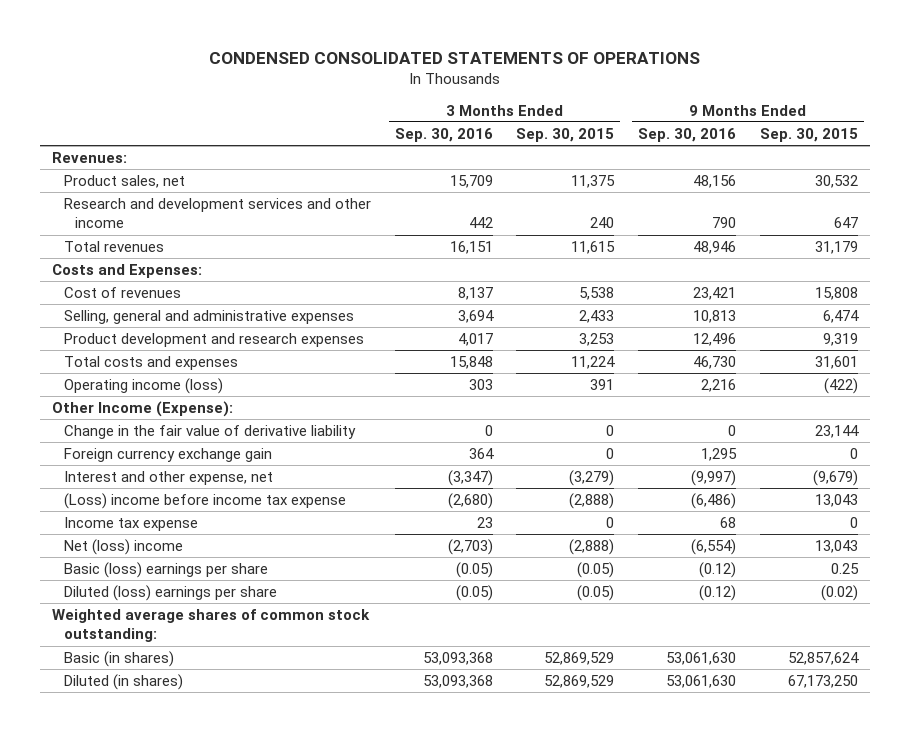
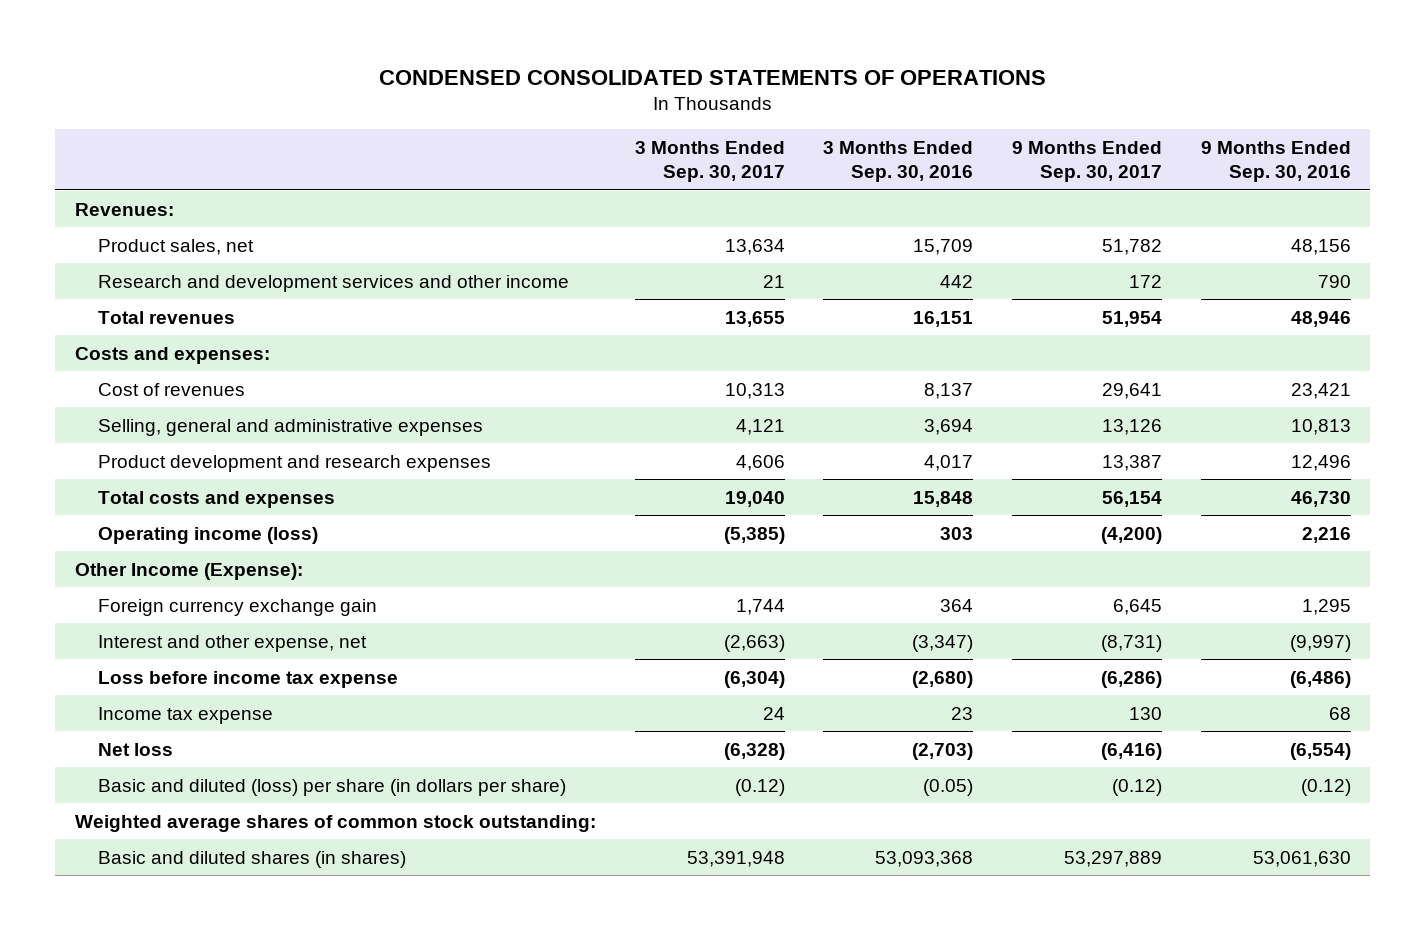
- | 3 Months Ended Sep. 30, 2016 | 3 Months Ended Sep. 30, 2015 | 9 Months Ended Sep. 30, 2016 | 9 Months Ended Sep. 30, 2015
+ | 3 Months Ended Sep. 30, 2017 | 3 Months Ended Sep. 30, 2016 | 9 Months Ended Sep. 30, 2017 | 9 Months Ended Sep. 30, 2016
- Costs and Expenses:
+ Costs and expenses:
- Change in the fair value of derivative liability | 0 | 0 | 0 | 23,144
- (Loss) income before income tax expense | (2,680) | (2,888) | (6,486) | 13,043
+ Loss before income tax expense | (6,304) | (2,680) | (6,286) | (6,486)
- Net (loss) income | (2,703) | (2,888) | (6,554) | 13,043
- Basic (loss) earnings per share | (0.05) | (0.05) | (0.12) | 0.25
- Diluted (loss) earnings per share | (0.05) | (0.05) | (0.12) | (0.02)
+ Net loss | (6,328) | (2,703) | (6,416) | (6,554)
+ Basic and diluted (loss) per share (in dollars per share) | (0.12) | (0.05) | (0.12) | (0.12)
- Basic (in shares) | 53,093,368 | 52,869,529 | 53,061,630 | 52,857,624
- Diluted (in shares) | 53,093,368 | 52,869,529 | 53,061,630 | 67,173,250
+ Basic and diluted shares (in shares) | 53,391,948 | 53,093,368 | 53,297,889 | 53,061,630

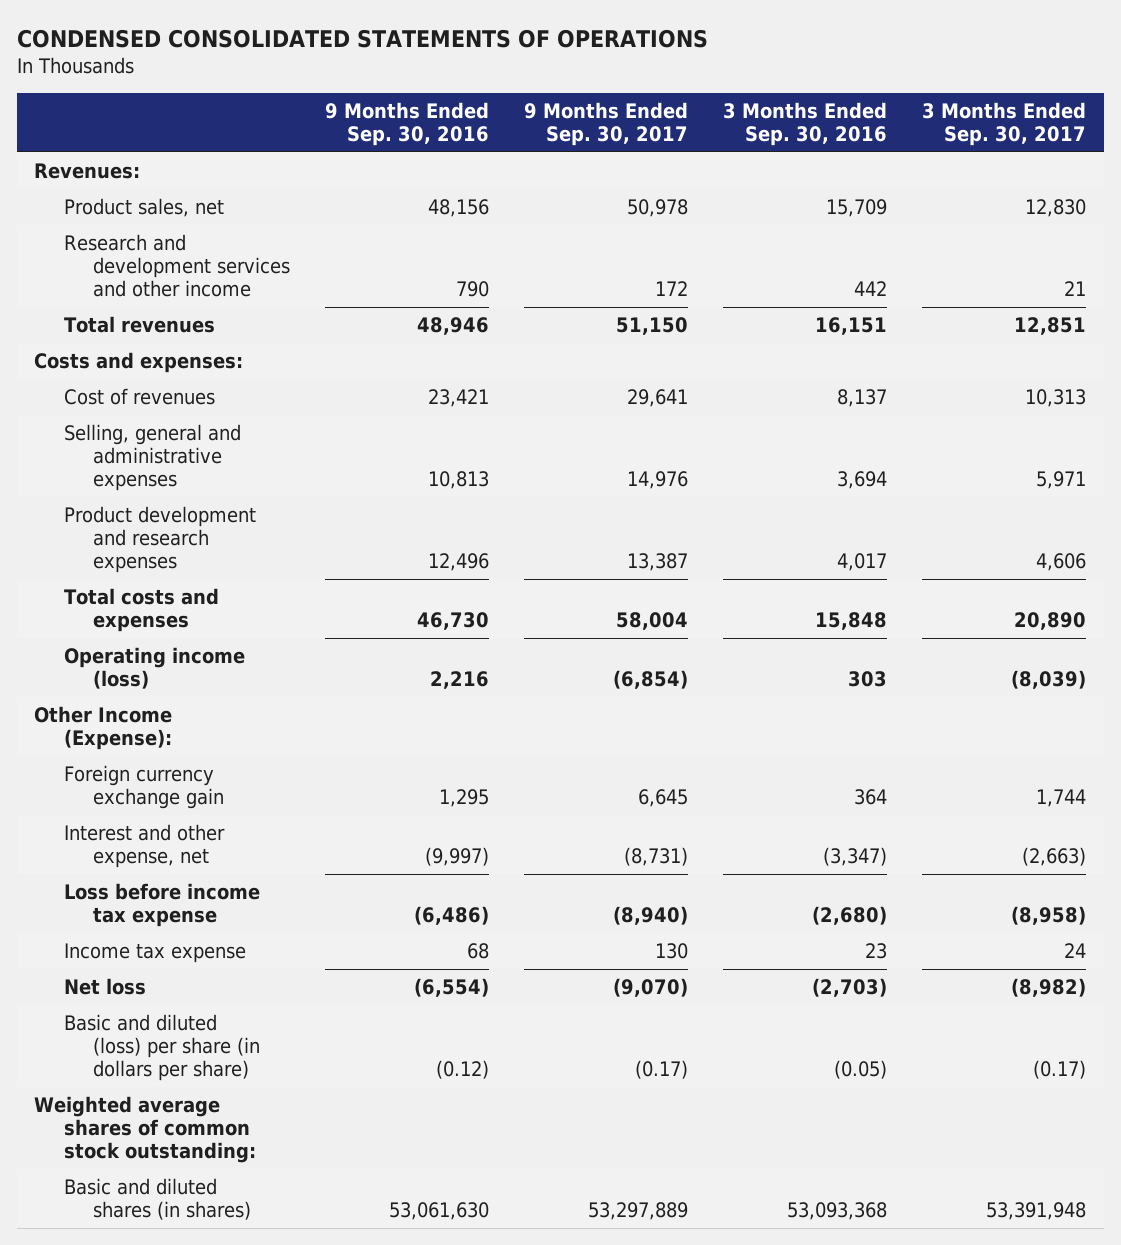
- | 3 Months Ended Sep. 30, 2017 | 3 Months Ended Sep. 30, 2016 | 9 Months Ended Sep. 30, 2017 | 9 Months Ended Sep. 30, 2016
+ | 9 Months Ended Sep. 30, 2016 | 9 Months Ended Sep. 30, 2017 | 3 Months Ended Sep. 30, 2016 | 3 Months Ended Sep. 30, 2017
- Product sales, net | 13,634 | 15,709 | 51,782 | 48,156
+ Product sales, net | 48,156 | 50,978 | 15,709 | 12,830
- Total revenues | 13,655 | 16,151 | 51,954 | 48,946
+ Total revenues | 48,946 | 51,150 | 16,151 | 12,851
- Selling, general and administrative expenses | 4,121 | 3,694 | 13,126 | 10,813
+ Selling, general and administrative expenses | 10,813 | 14,976 | 3,694 | 5,971
- Total costs and expenses | 19,040 | 15,848 | 56,154 | 46,730
- Operating income (loss) | (5,385) | 303 | (4,200) | 2,216
+ Total costs and expenses | 46,730 | 58,004 | 15,848 | 20,890
+ Operating income (loss) | 2,216 | (6,854) | 303 | (8,039)
- Loss before income tax expense | (6,304) | (2,680) | (6,286) | (6,486)
+ Loss before income tax expense | (6,486) | (8,940) | (2,680) | (8,958)
- Net loss | (6,328) | (2,703) | (6,416) | (6,554)
- Basic and diluted (loss) per share (in dollars per share) | (0.12) | (0.05) | (0.12) | (0.12)
+ Net loss | (6,554) | (9,070) | (2,703) | (8,982)
+ Basic and diluted (loss) per share (in dollars per share) | (0.12) | (0.17) | (0.05) | (0.17)

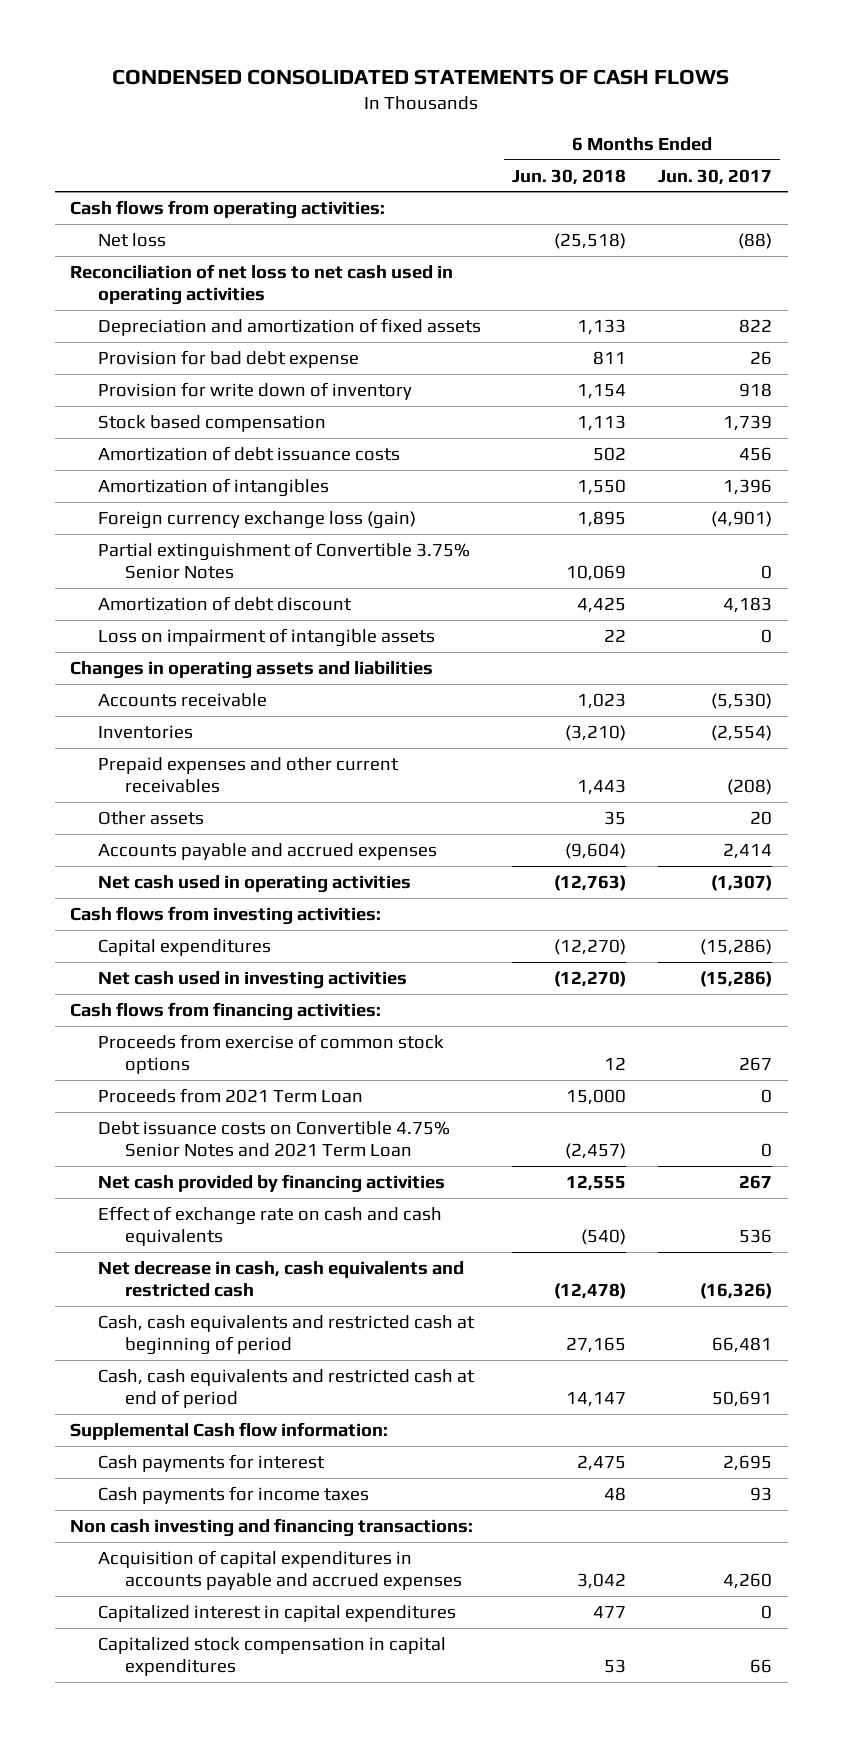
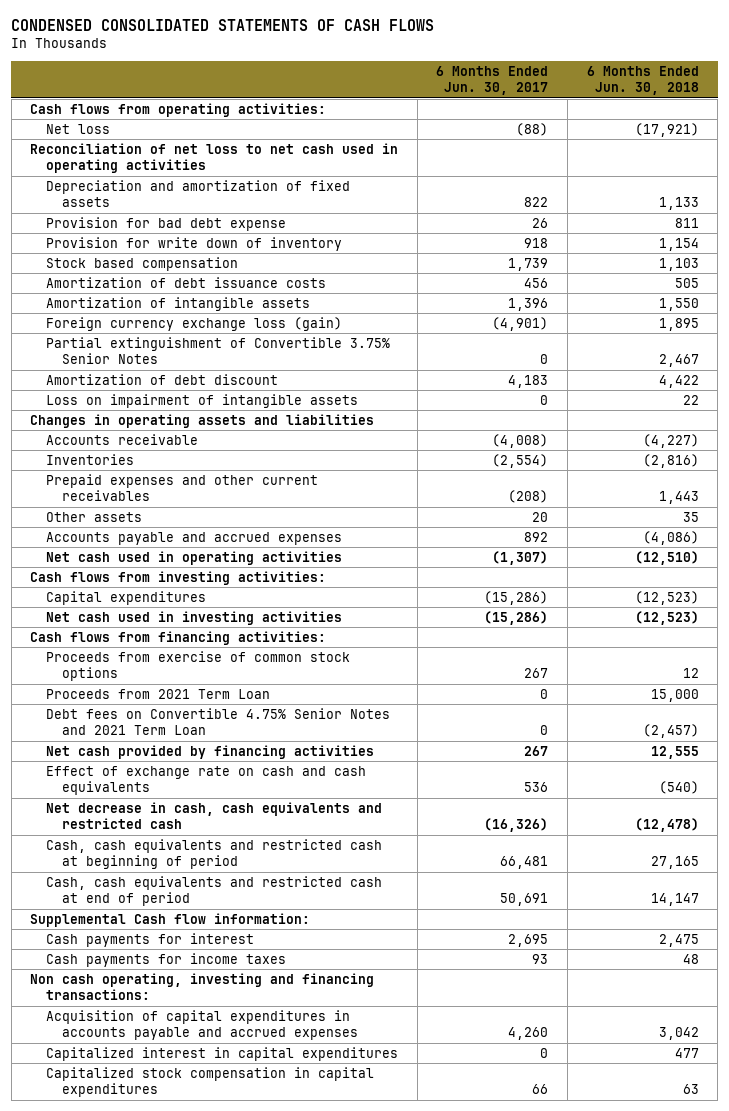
- | 6 Months Ended Jun. 30, 2018 | 6 Months Ended Jun. 30, 2017
+ | 6 Months Ended Jun. 30, 2017 | 6 Months Ended Jun. 30, 2018
- Net loss | (25,518) | (88)
+ Net loss | (88) | (17,921)
- Stock based compensation | 1,113 | 1,739
- Amortization of debt issuance costs | 502 | 456
- Amortization of intangibles | 1,550 | 1,396
+ Stock based compensation | 1,739 | 1,103
+ Amortization of debt issuance costs | 456 | 505
+ Amortization of intangible assets | 1,396 | 1,550
- Partial extinguishment of Convertible 3.75% Senior Notes | 10,069 | 0
- Amortization of debt discount | 4,425 | 4,183
+ Partial extinguishment of Convertible 3.75% Senior Notes | 0 | 2,467
+ Amortization of debt discount | 4,183 | 4,422
- Accounts receivable | 1,023 | (5,530)
- Inventories | (3,210) | (2,554)
+ Accounts receivable | (4,008) | (4,227)
+ Inventories | (2,554) | (2,816)
- Accounts payable and accrued expenses | (9,604) | 2,414
- Net cash used in operating activities | (12,763) | (1,307)
+ Accounts payable and accrued expenses | 892 | (4,086)
+ Net cash used in operating activities | (1,307) | (12,510)
- Capital expenditures | (12,270) | (15,286)
- Net cash used in investing activities | (12,270) | (15,286)
+ Capital expenditures | (15,286) | (12,523)
+ Net cash used in investing activities | (15,286) | (12,523)
- Debt issuance costs on Convertible 4.75% Senior Notes and 2021 Term Loan | (2,457) | 0
+ Debt fees on Convertible 4.75% Senior Notes and 2021 Term Loan | 0 | (2,457)
- Non cash investing and financing transactions:
+ Non cash operating, investing and financing transactions:
- Capitalized stock compensation in capital expenditures | 53 | 66
+ Capitalized stock compensation in capital expenditures | 66 | 63

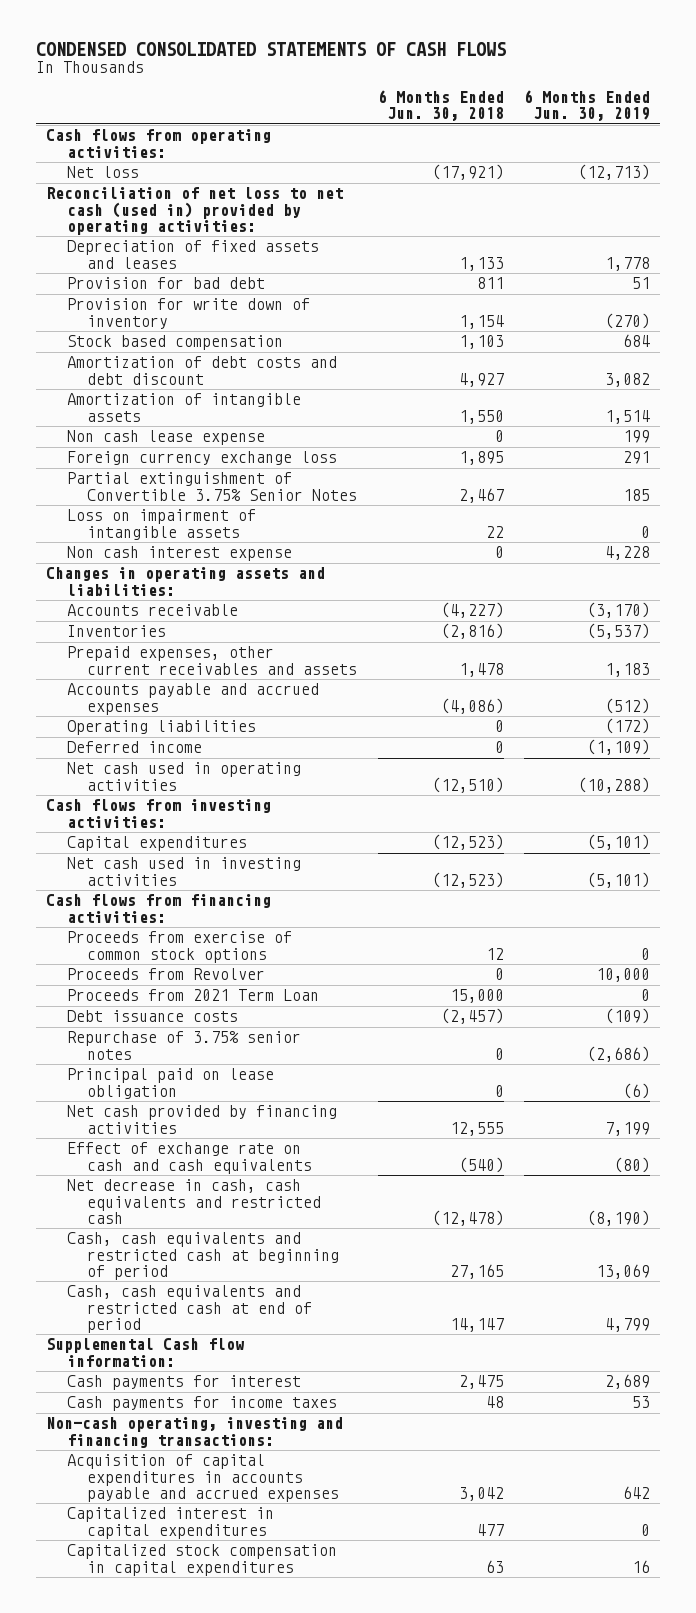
- | 6 Months Ended Jun. 30, 2017 | 6 Months Ended Jun. 30, 2018
+ | 6 Months Ended Jun. 30, 2018 | 6 Months Ended Jun. 30, 2019
- Reconciliation of net loss to net cash used in operating activities
- Depreciation and amortization of fixed assets | 822 | 1,133
- Provision for bad debt expense | 26 | 811
+ Reconciliation of net loss to net cash (used in) provided by operating activities:
+ Depreciation of fixed assets and leases | 1,133 | 1,778
+ Provision for bad debt | 811 | 51
- Amortization of debt issuance costs | 456 | 505
+ Amortization of debt costs and debt discount | 4,927 | 3,082
- Foreign currency exchange loss (gain) | (4,901) | 1,895
+ Non cash lease expense | 0 | 199
+ Foreign currency exchange loss | 1,895 | 291
- Amortization of debt discount | 4,183 | 4,422
- Changes in operating assets and liabilities
+ Non cash interest expense | 0 | 4,228
+ Changes in operating assets and liabilities:
- Prepaid expenses and other current receivables | (208) | 1,443
- Other assets | 20 | 35
+ Prepaid expenses, other current receivables and assets | 1,478 | 1,183
+ Operating liabilities | 0 | (172)
+ Deferred income | 0 | (1,109)
+ Proceeds from Revolver | 0 | 10,000
- Debt fees on Convertible 4.75% Senior Notes and 2021 Term Loan | 0 | (2,457)
+ Debt issuance costs | (2,457) | (109)
+ Repurchase of 3.75% senior notes | 0 | (2,686)
+ Principal paid on lease obligation | 0 | (6)
- Non cash operating, investing and financing transactions:
+ Non-cash operating, investing and financing transactions:

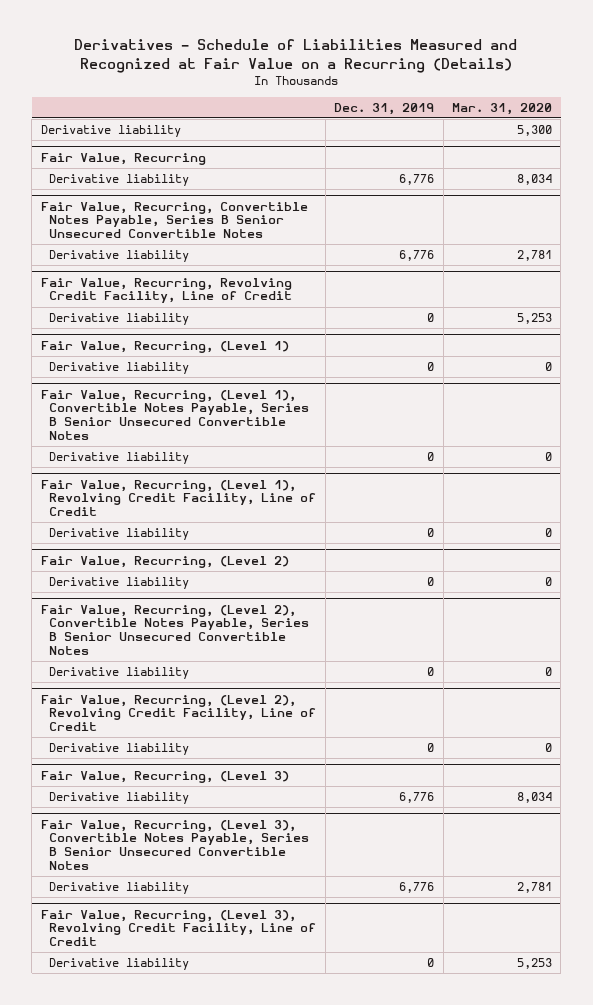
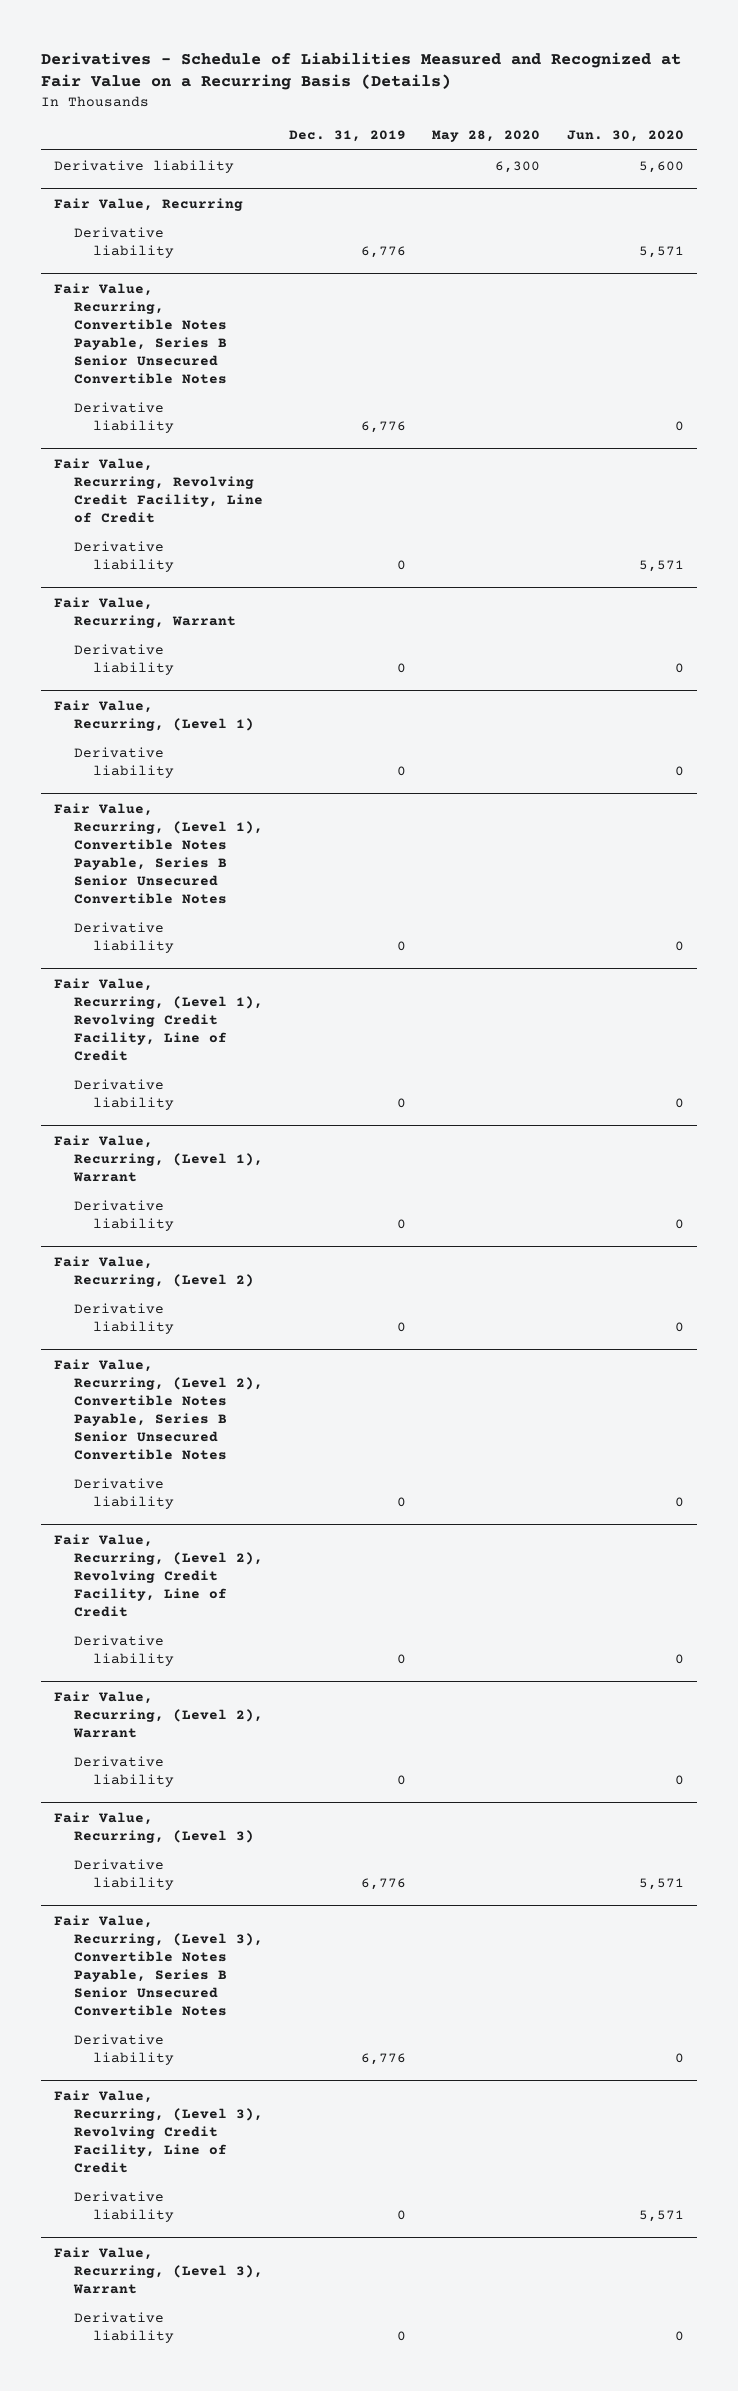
- Derivatives - Schedule of Liabilities Measured and Recognized at Fair Value on a Recurring (Details)
+ Derivatives - Schedule of Liabilities Measured and Recognized at Fair Value on a Recurring Basis (Details)
- | Dec. 31, 2019 | Mar. 31, 2020
+ | Dec. 31, 2019 | May 28, 2020 | Jun. 30, 2020
+ Fair Value, Recurring, Warrant
+ Derivative liability | 0 | | 0
+ Fair Value, Recurring, (Level 1), Warrant
+ Derivative liability | 0 | | 0
+ Fair Value, Recurring, (Level 2), Warrant
+ Derivative liability | 0 | | 0
+ Fair Value, Recurring, (Level 3), Warrant
+ Derivative liability | 0 | | 0

